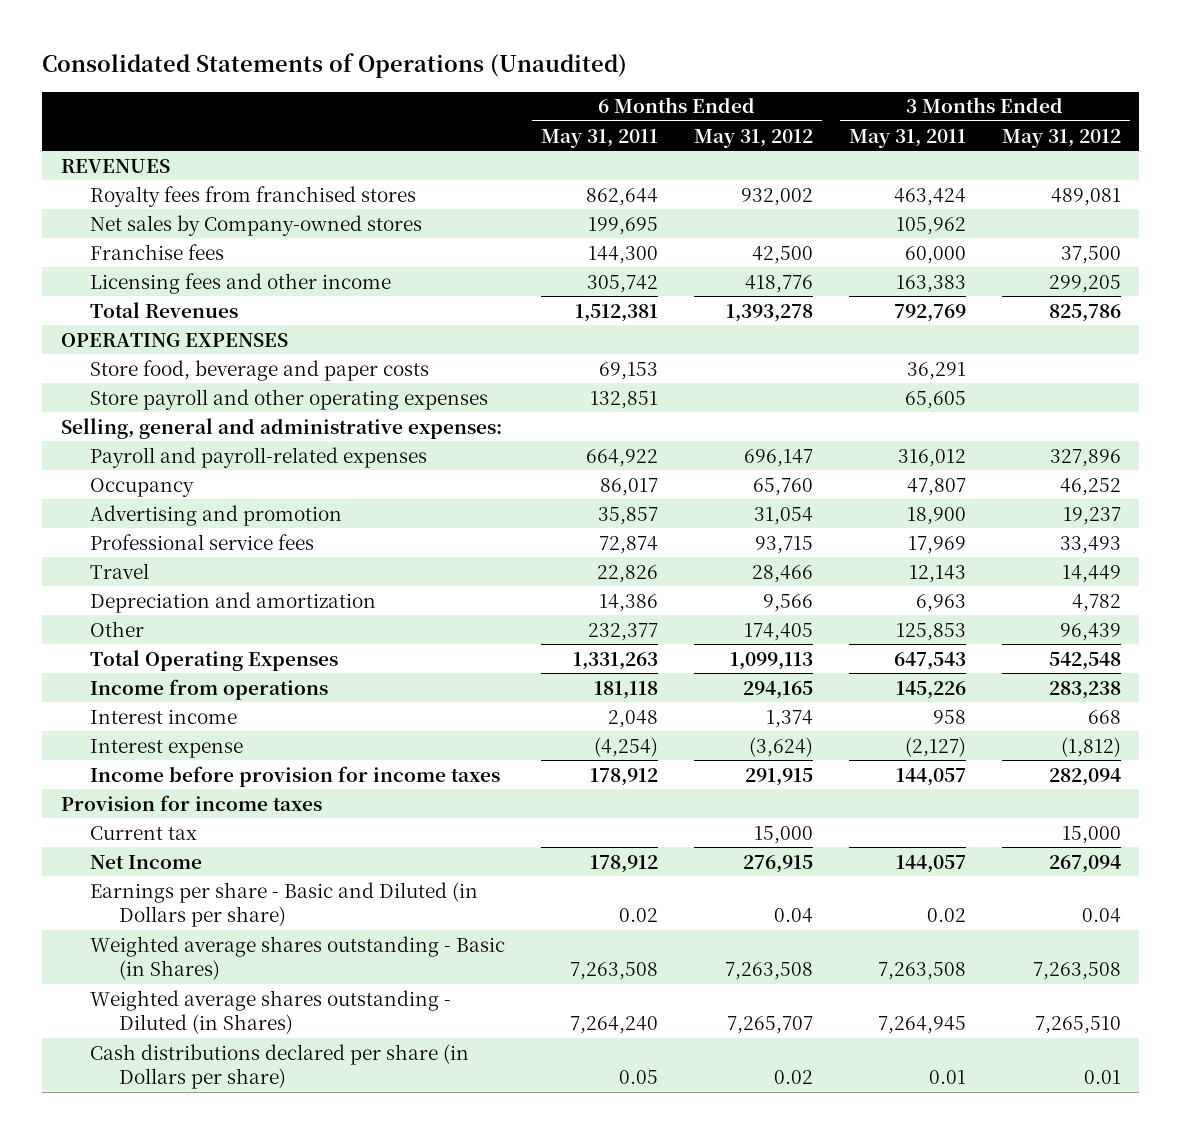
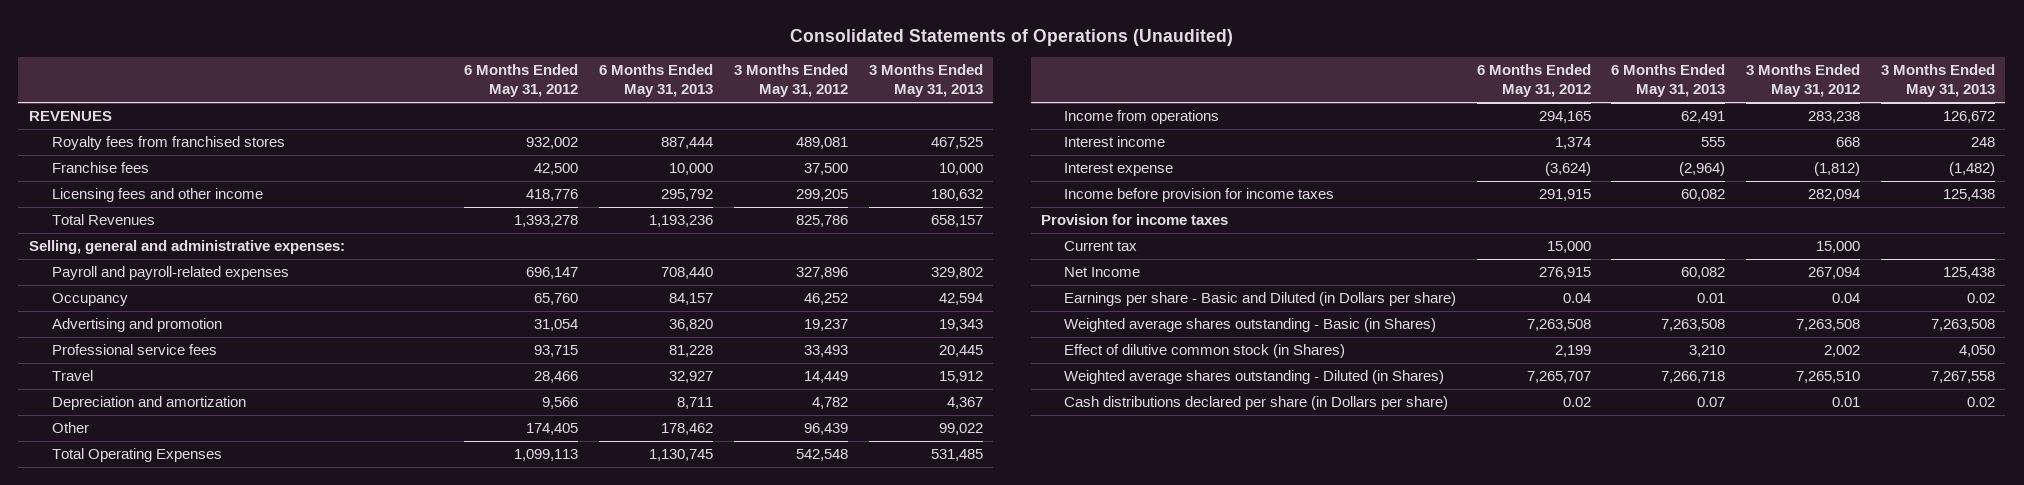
- | 6 Months Ended May 31, 2011 | 6 Months Ended May 31, 2012 | 3 Months Ended May 31, 2011 | 3 Months Ended May 31, 2012
+ | 6 Months Ended May 31, 2012 | 6 Months Ended May 31, 2013 | 3 Months Ended May 31, 2012 | 3 Months Ended May 31, 2013
- Net sales by Company-owned stores | 199,695 | | 105,962 |
- OPERATING EXPENSES
- Store food, beverage and paper costs | 69,153 | | 36,291 |
- Store payroll and other operating expenses | 132,851 | | 65,605 |
+ Effect of dilutive common stock (in Shares) | 2,199 | 3,210 | 2,002 | 4,050

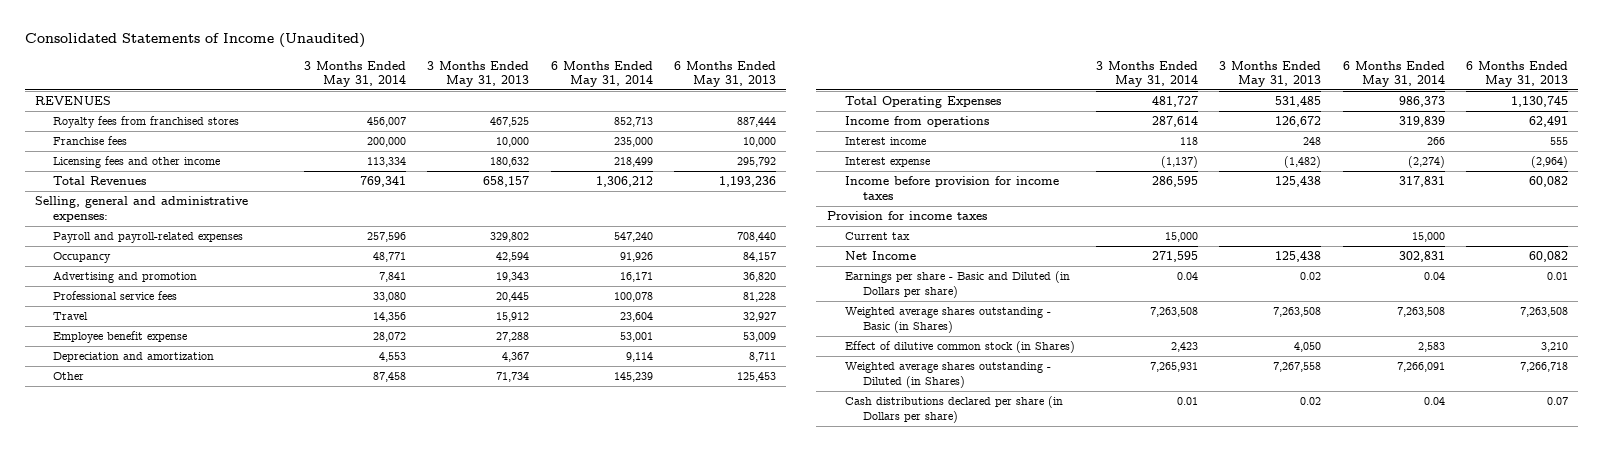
- Consolidated Statements of Operations (Unaudited)
+ Consolidated Statements of Income (Unaudited)
- | 6 Months Ended May 31, 2012 | 6 Months Ended May 31, 2013 | 3 Months Ended May 31, 2012 | 3 Months Ended May 31, 2013
+ | 3 Months Ended May 31, 2014 | 3 Months Ended May 31, 2013 | 6 Months Ended May 31, 2014 | 6 Months Ended May 31, 2013
+ Employee benefit expense | 28,072 | 27,288 | 53,001 | 53,009
- Other | 174,405 | 178,462 | 96,439 | 99,022
+ Other | 87,458 | 71,734 | 145,239 | 125,453

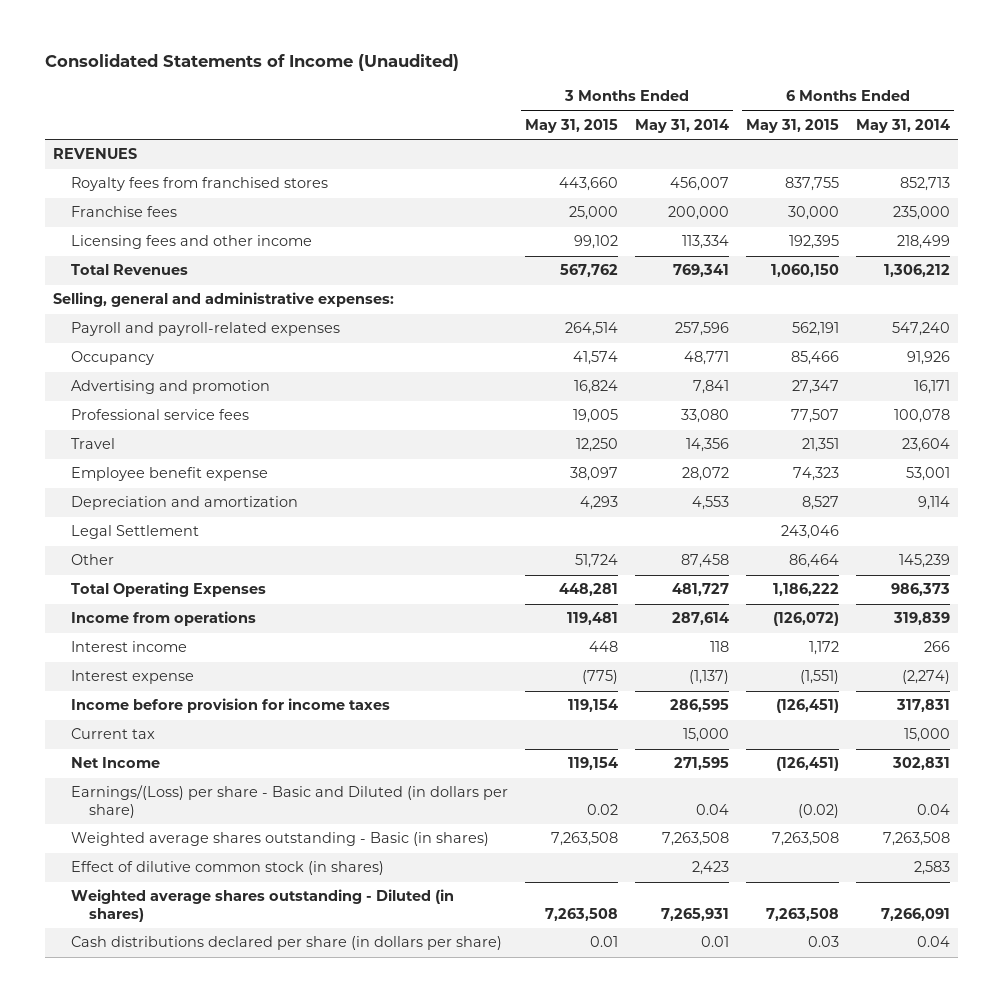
- | 3 Months Ended May 31, 2014 | 3 Months Ended May 31, 2013 | 6 Months Ended May 31, 2014 | 6 Months Ended May 31, 2013
+ | 3 Months Ended May 31, 2015 | 3 Months Ended May 31, 2014 | 6 Months Ended May 31, 2015 | 6 Months Ended May 31, 2014
+ Legal Settlement | | | 243,046 |
- Provision for income taxes
- Earnings per share - Basic and Diluted (in Dollars per share) | 0.04 | 0.02 | 0.04 | 0.01
- Weighted average shares outstanding - Basic (in Shares) | 7,263,508 | 7,263,508 | 7,263,508 | 7,263,508
- Effect of dilutive common stock (in Shares) | 2,423 | 4,050 | 2,583 | 3,210
- Weighted average shares outstanding - Diluted (in Shares) | 7,265,931 | 7,267,558 | 7,266,091 | 7,266,718
- Cash distributions declared per share (in Dollars per share) | 0.01 | 0.02 | 0.04 | 0.07
+ Earnings/(Loss) per share - Basic and Diluted (in dollars per share) | 0.02 | 0.04 | (0.02) | 0.04
+ Weighted average shares outstanding - Basic (in shares) | 7,263,508 | 7,263,508 | 7,263,508 | 7,263,508
+ Effect of dilutive common stock (in shares) | | 2,423 | | 2,583
+ Weighted average shares outstanding - Diluted (in shares) | 7,263,508 | 7,265,931 | 7,263,508 | 7,266,091
+ Cash distributions declared per share (in dollars per share) | 0.01 | 0.01 | 0.03 | 0.04

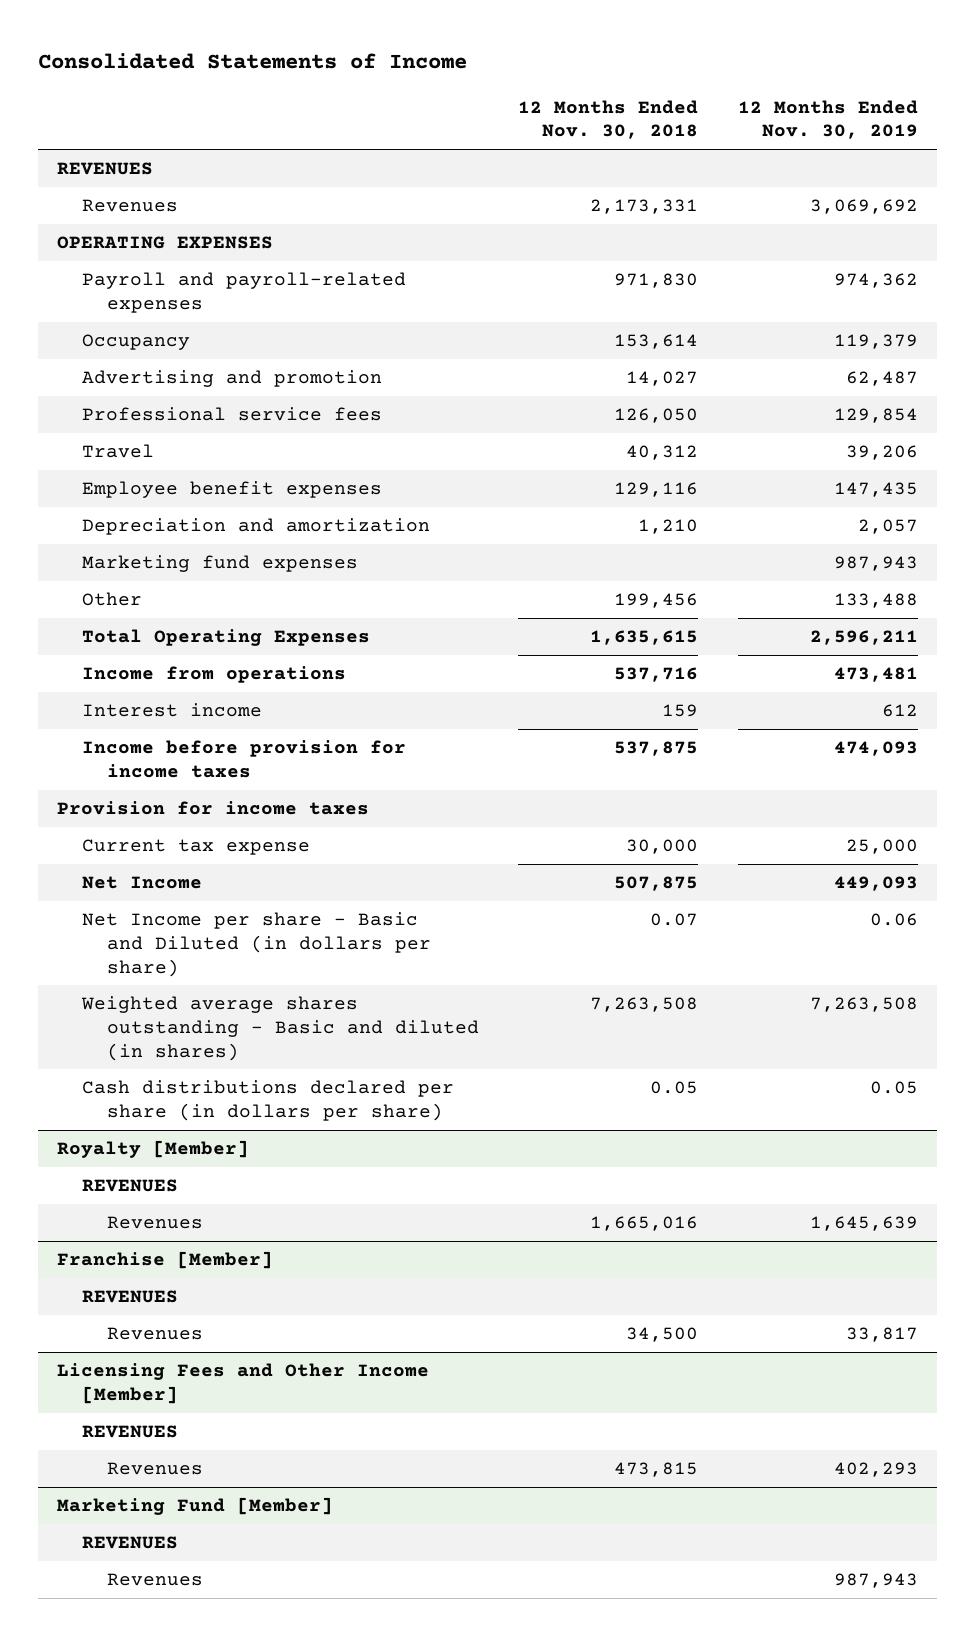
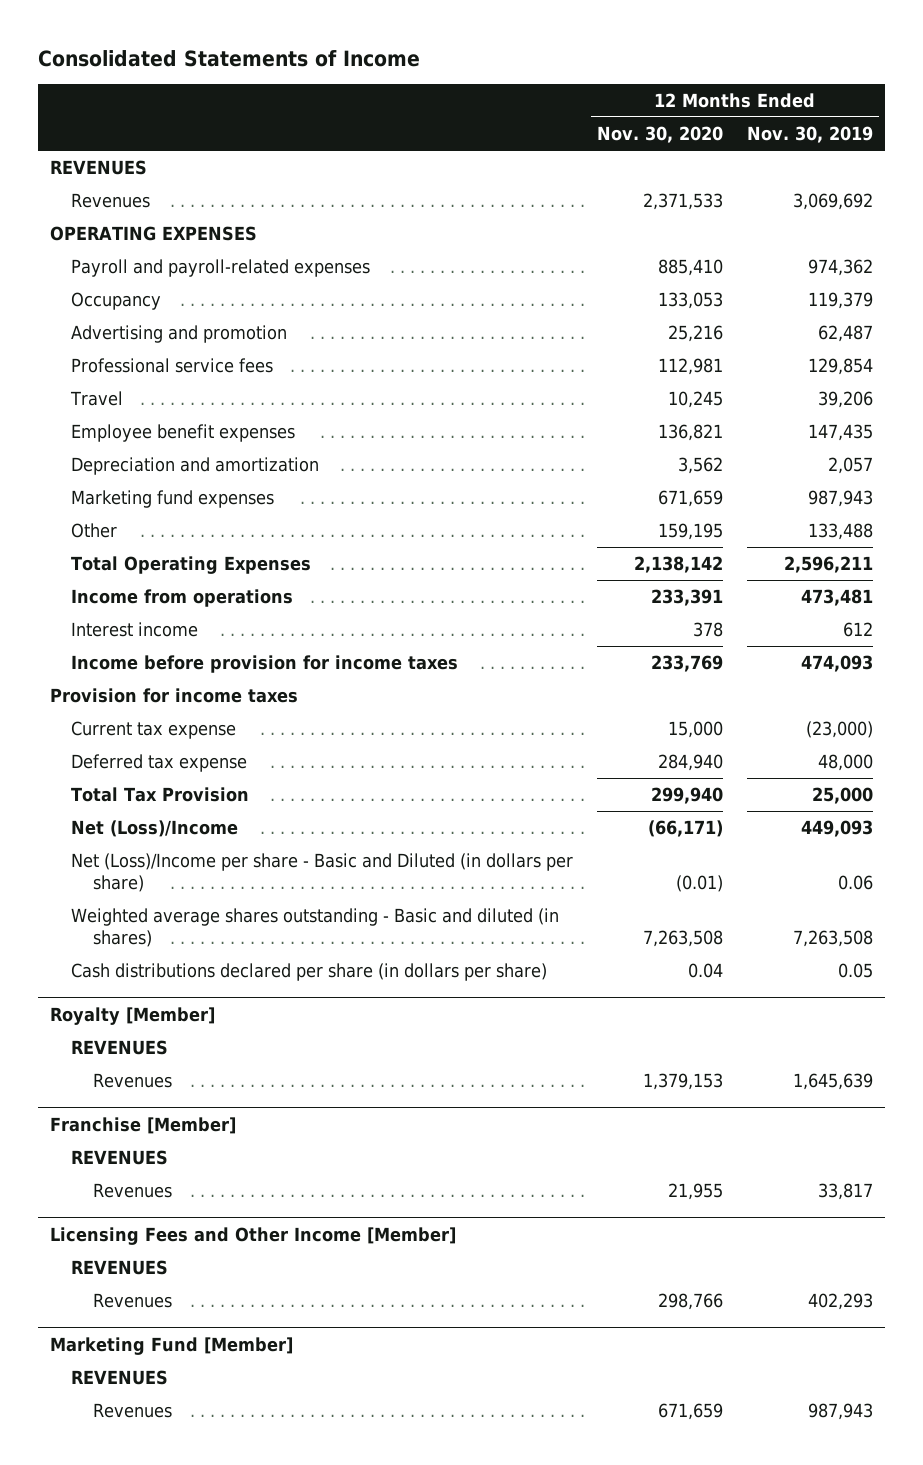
- | 12 Months Ended Nov. 30, 2018 | 12 Months Ended Nov. 30, 2019
+ | 12 Months Ended Nov. 30, 2020 | 12 Months Ended Nov. 30, 2019
- Current tax expense | 30,000 | 25,000
- Net Income | 507,875 | 449,093
- Net Income per share - Basic and Diluted (in dollars per share) | 0.07 | 0.06
+ Current tax expense | 15,000 | (23,000)
+ Deferred tax expense | 284,940 | 48,000
+ Total Tax Provision | 299,940 | 25,000
+ Net (Loss)/Income | (66,171) | 449,093
+ Net (Loss)/Income per share - Basic and Diluted (in dollars per share) | (0.01) | 0.06

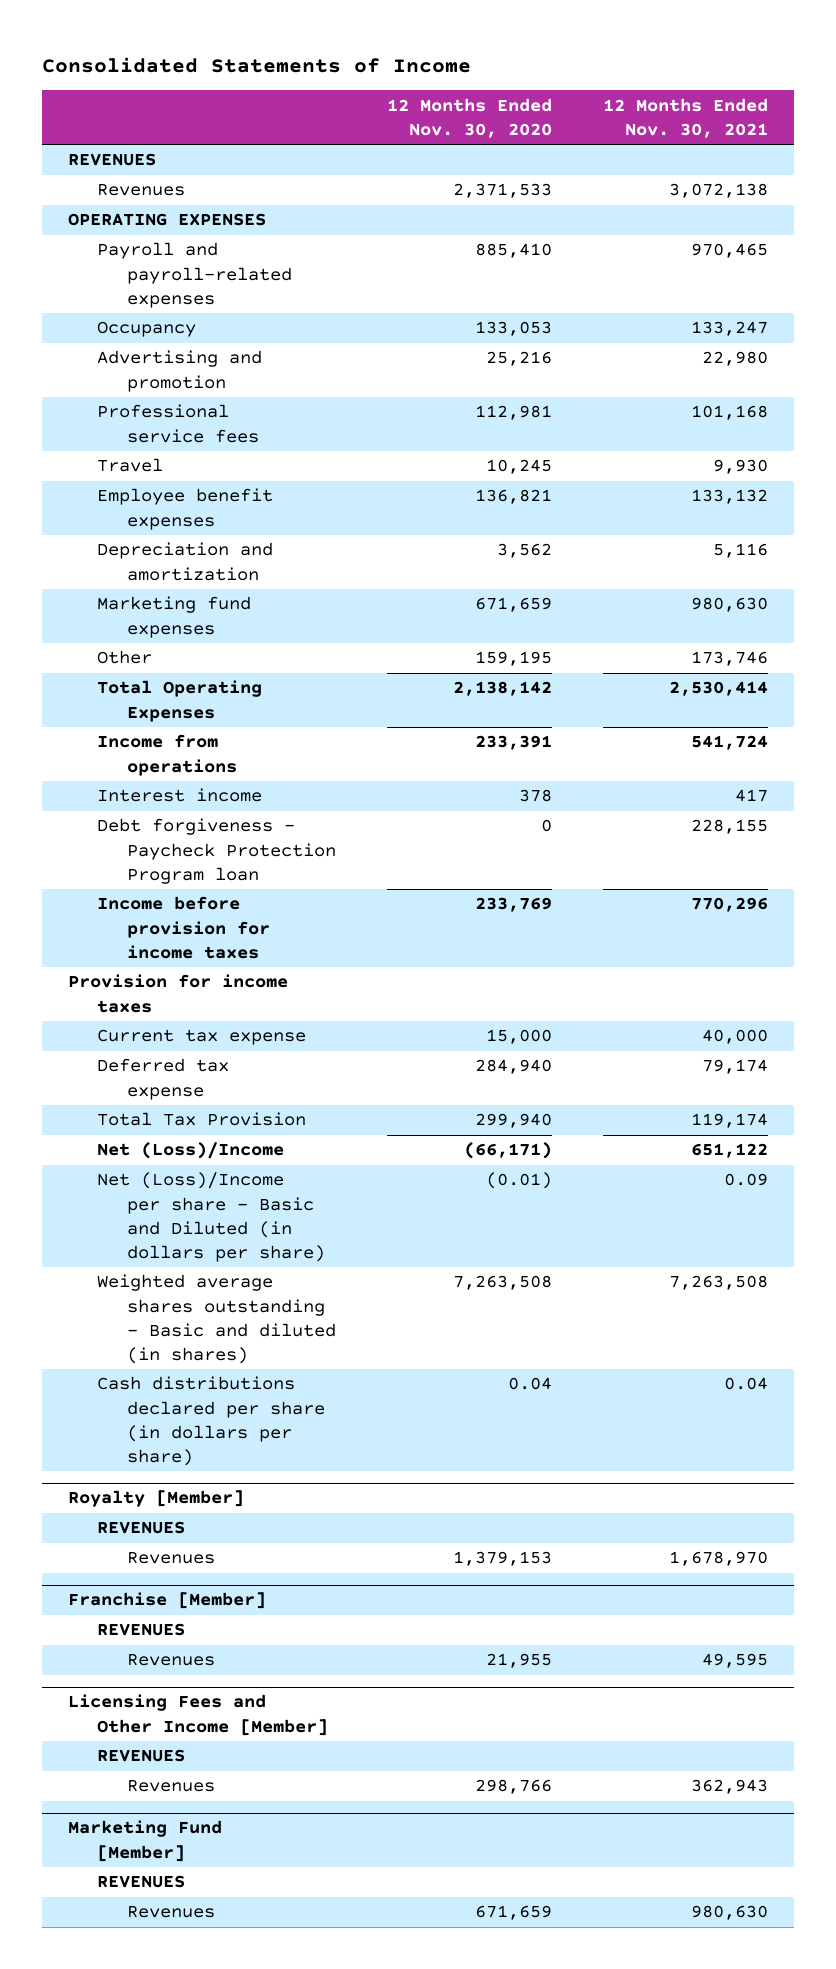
- | 12 Months Ended Nov. 30, 2020 | 12 Months Ended Nov. 30, 2019
+ | 12 Months Ended Nov. 30, 2020 | 12 Months Ended Nov. 30, 2021
+ Debt forgiveness - Paycheck Protection Program loan | 0 | 228,155

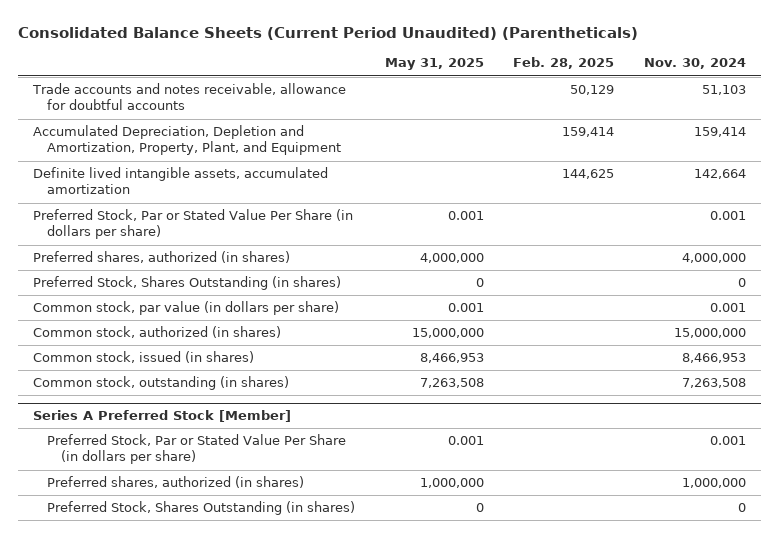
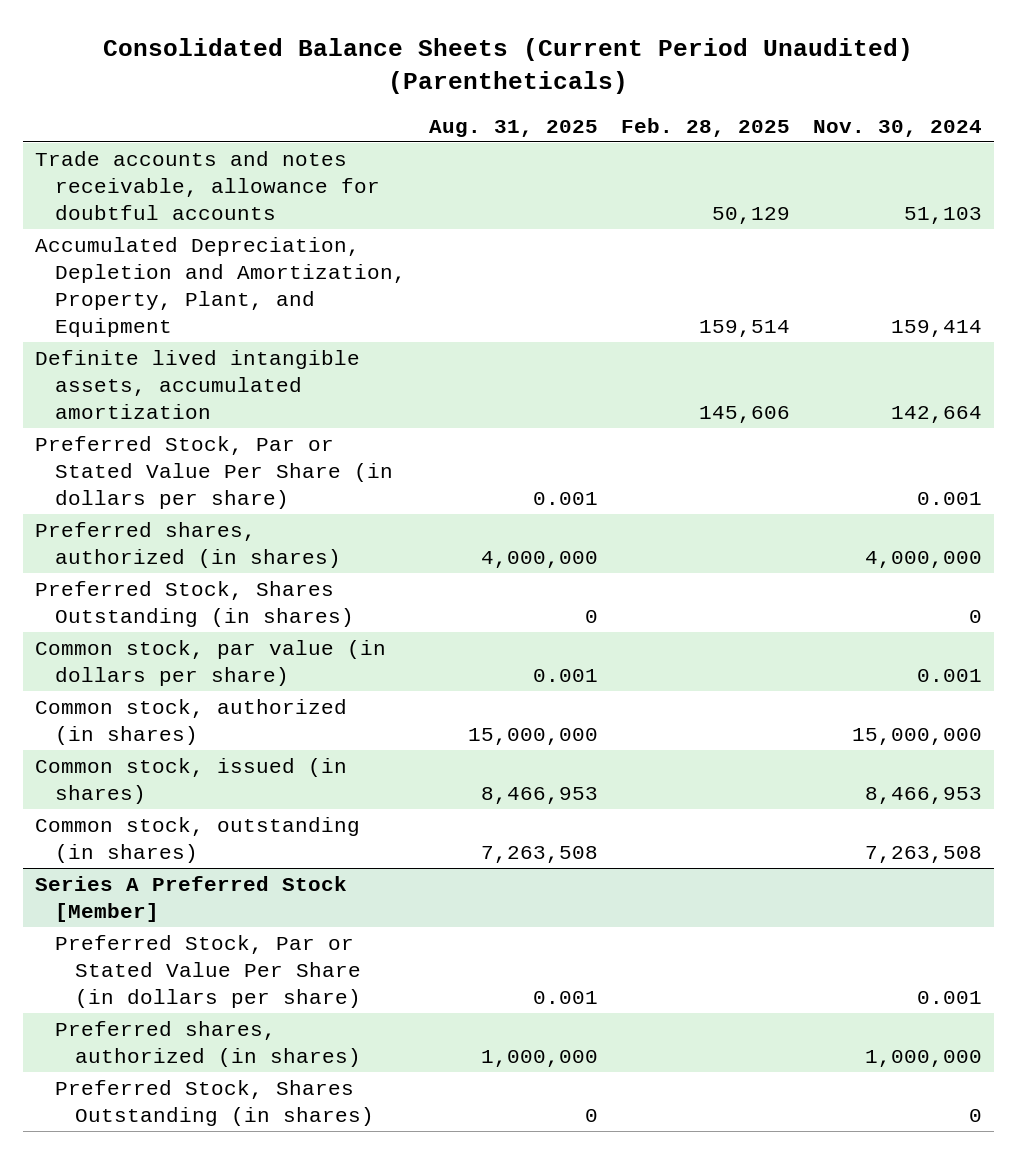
- | May 31, 2025 | Feb. 28, 2025 | Nov. 30, 2024
+ | Aug. 31, 2025 | Feb. 28, 2025 | Nov. 30, 2024
- Accumulated Depreciation, Depletion and Amortization, Property, Plant, and Equipment | | 159,414 | 159,414
- Definite lived intangible assets, accumulated amortization | | 144,625 | 142,664
+ Accumulated Depreciation, Depletion and Amortization, Property, Plant, and Equipment | | 159,514 | 159,414
+ Definite lived intangible assets, accumulated amortization | | 145,606 | 142,664

